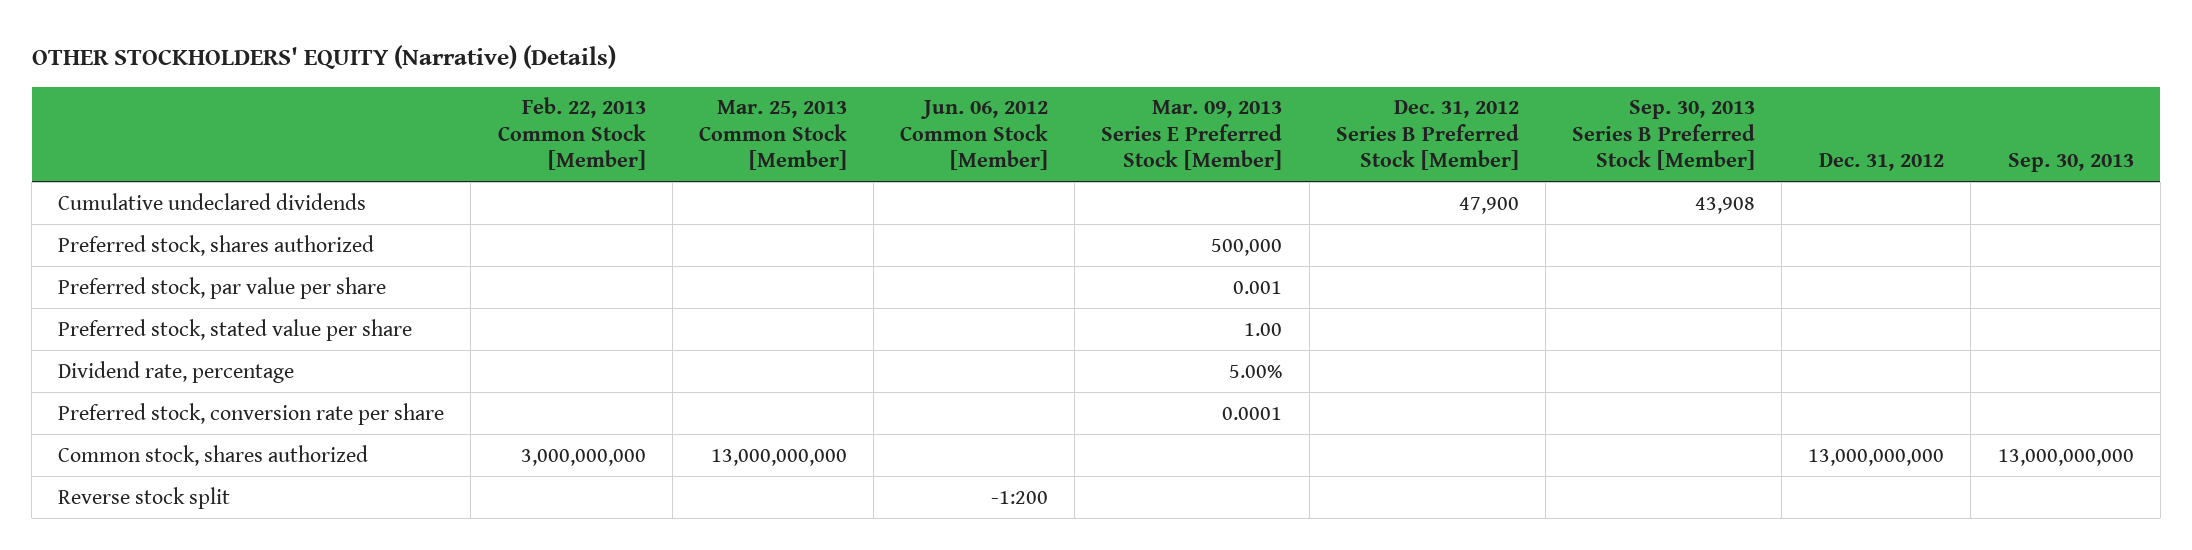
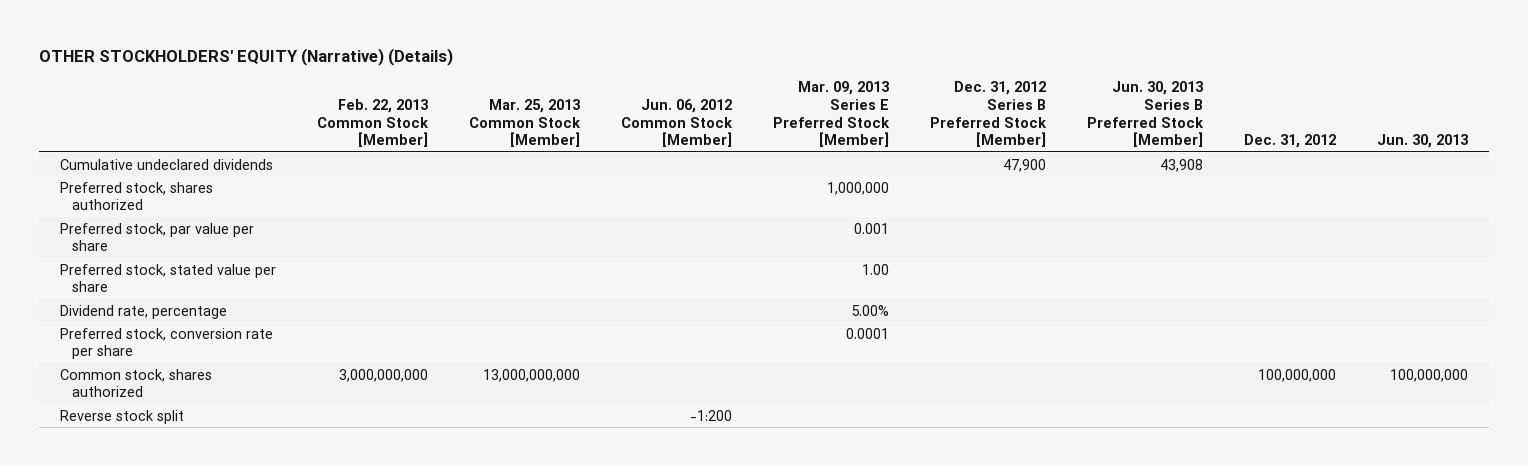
- | Feb. 22, 2013 Common Stock [Member] | Mar. 25, 2013 Common Stock [Member] | Jun. 06, 2012 Common Stock [Member] | Mar. 09, 2013 Series E Preferred Stock [Member] | Dec. 31, 2012 Series B Preferred Stock [Member] | Sep. 30, 2013 Series B Preferred Stock [Member] | Dec. 31, 2012 | Sep. 30, 2013
+ | Feb. 22, 2013 Common Stock [Member] | Mar. 25, 2013 Common Stock [Member] | Jun. 06, 2012 Common Stock [Member] | Mar. 09, 2013 Series E Preferred Stock [Member] | Dec. 31, 2012 Series B Preferred Stock [Member] | Jun. 30, 2013 Series B Preferred Stock [Member] | Dec. 31, 2012 | Jun. 30, 2013
- Preferred stock, shares authorized | | | | 500,000 | | | |
+ Preferred stock, shares authorized | | | | 1,000,000 | | | |
- Common stock, shares authorized | 3,000,000,000 | 13,000,000,000 | | | | | 13,000,000,000 | 13,000,000,000
+ Common stock, shares authorized | 3,000,000,000 | 13,000,000,000 | | | | | 100,000,000 | 100,000,000

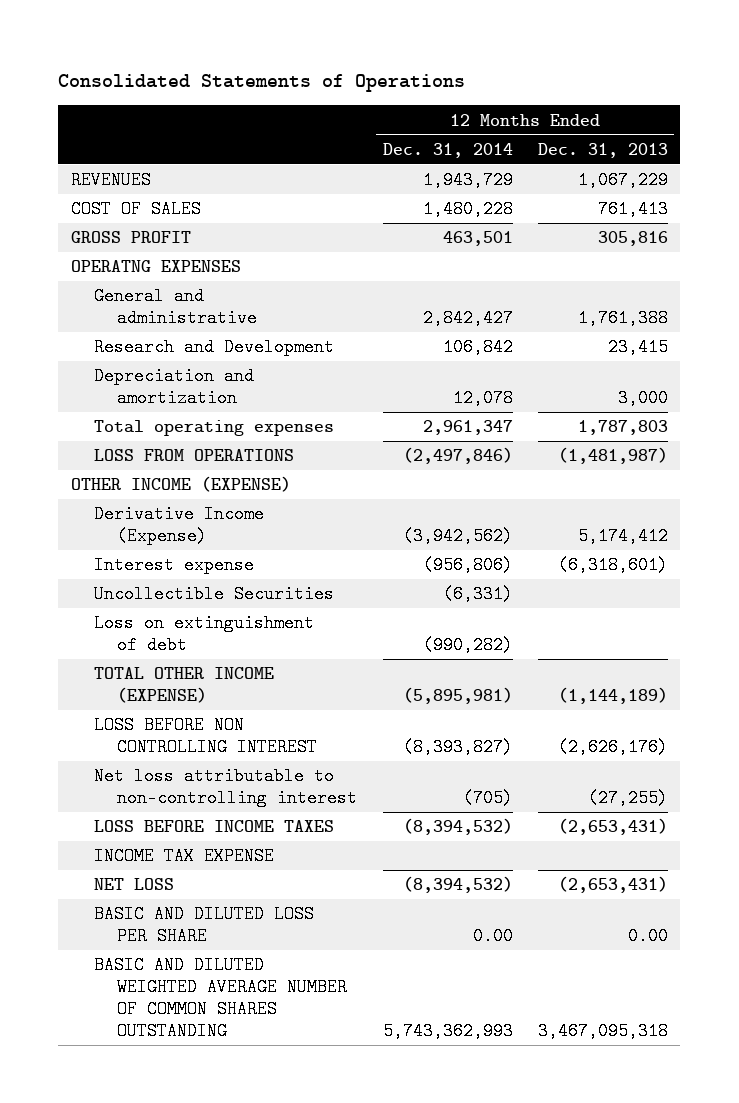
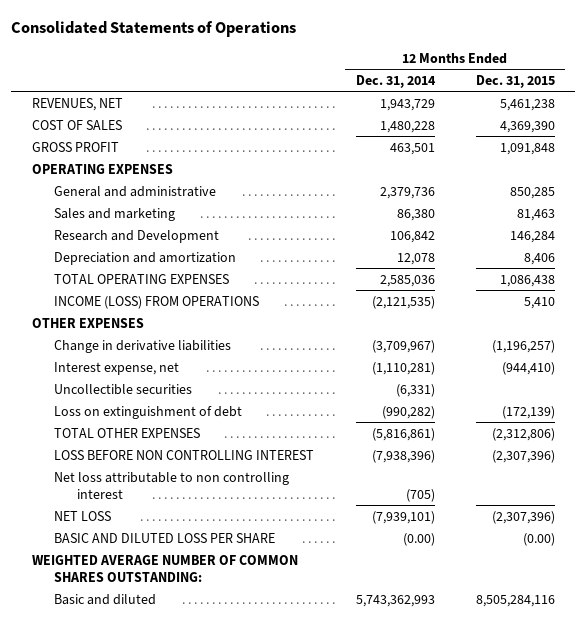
- | 12 Months Ended Dec. 31, 2014 | 12 Months Ended Dec. 31, 2013
+ | 12 Months Ended Dec. 31, 2014 | 12 Months Ended Dec. 31, 2015
- REVENUES | 1,943,729 | 1,067,229
+ REVENUES, NET | 1,943,729 | 5,461,238
- OPERATNG EXPENSES
- General and administrative | 2,842,427 | 1,761,388
+ OPERATING EXPENSES
+ General and administrative | 2,379,736 | 850,285
+ Sales and marketing | 86,380 | 81,463
- Total operating expenses | 2,961,347 | 1,787,803
- LOSS FROM OPERATIONS | (2,497,846) | (1,481,987)
- OTHER INCOME (EXPENSE)
- Derivative Income (Expense) | (3,942,562) | 5,174,412
- Interest expense | (956,806) | (6,318,601)
- Uncollectible Securities | (6,331) |
+ TOTAL OPERATING EXPENSES | 2,585,036 | 1,086,438
+ INCOME (LOSS) FROM OPERATIONS | (2,121,535) | 5,410
+ OTHER EXPENSES
+ Change in derivative liabilities | (3,709,967) | (1,196,257)
+ Interest expense, net | (1,110,281) | (944,410)
+ Uncollectible securities | (6,331) |
- TOTAL OTHER INCOME (EXPENSE) | (5,895,981) | (1,144,189)
- LOSS BEFORE NON CONTROLLING INTEREST | (8,393,827) | (2,626,176)
- Net loss attributable to non-controlling interest | (705) | (27,255)
- LOSS BEFORE INCOME TAXES | (8,394,532) | (2,653,431)
- INCOME TAX EXPENSE
- NET LOSS | (8,394,532) | (2,653,431)
- BASIC AND DILUTED LOSS PER SHARE | 0.00 | 0.00
- BASIC AND DILUTED WEIGHTED AVERAGE NUMBER OF COMMON SHARES OUTSTANDING | 5,743,362,993 | 3,467,095,318
+ TOTAL OTHER EXPENSES | (5,816,861) | (2,312,806)
+ LOSS BEFORE NON CONTROLLING INTEREST | (7,938,396) | (2,307,396)
+ Net loss attributable to non controlling interest | (705) |
+ NET LOSS | (7,939,101) | (2,307,396)
+ BASIC AND DILUTED LOSS PER SHARE | (0.00) | (0.00)
+ WEIGHTED AVERAGE NUMBER OF COMMON SHARES OUTSTANDING:
+ Basic and diluted | 5,743,362,993 | 8,505,284,116

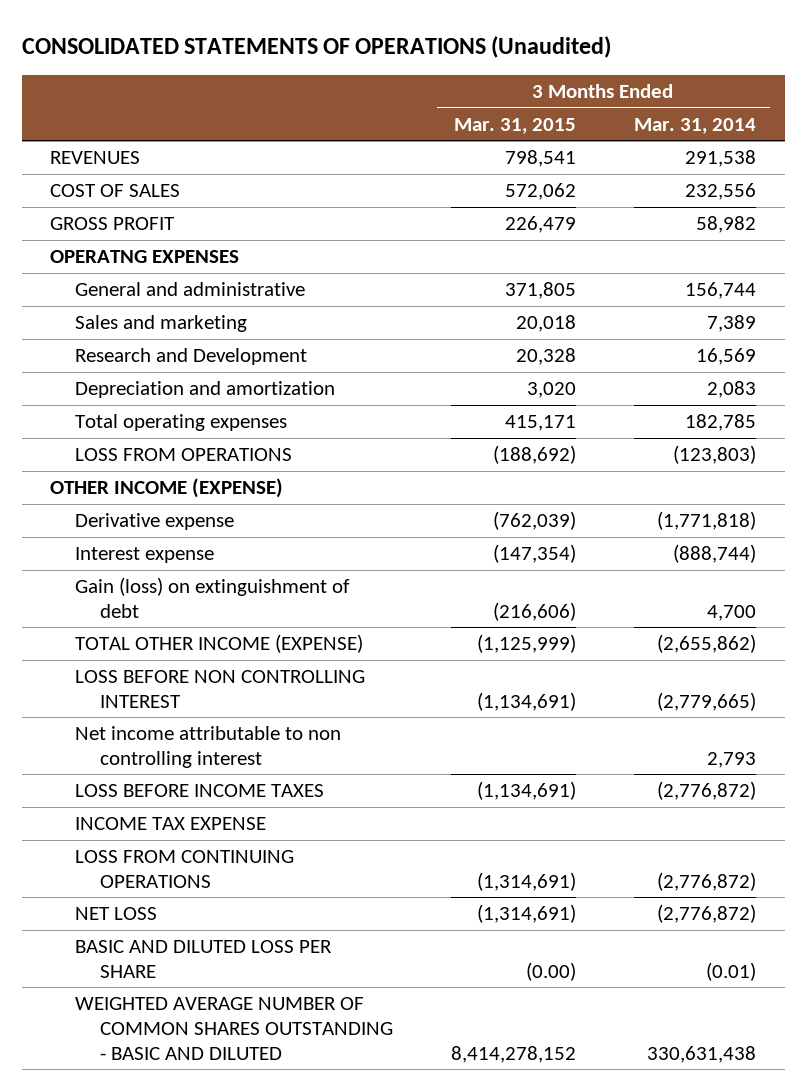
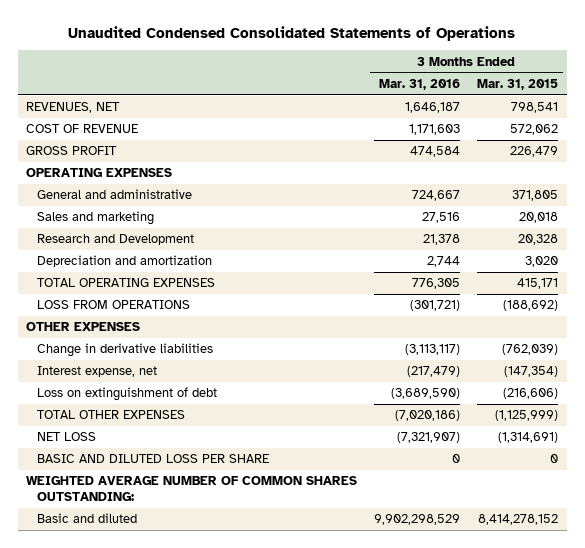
- CONSOLIDATED STATEMENTS OF OPERATIONS (Unaudited)
+ Unaudited Condensed Consolidated Statements of Operations
- | 3 Months Ended Mar. 31, 2015 | 3 Months Ended Mar. 31, 2014
+ | 3 Months Ended Mar. 31, 2016 | 3 Months Ended Mar. 31, 2015
- REVENUES | 798,541 | 291,538
- COST OF SALES | 572,062 | 232,556
+ REVENUES, NET | 1,646,187 | 798,541
+ COST OF REVENUE | 1,171,603 | 572,062
- OPERATNG EXPENSES
+ OPERATING EXPENSES
- Total operating expenses | 415,171 | 182,785
+ TOTAL OPERATING EXPENSES | 776,305 | 415,171
- OTHER INCOME (EXPENSE)
- Derivative expense | (762,039) | (1,771,818)
- Interest expense | (147,354) | (888,744)
- Gain (loss) on extinguishment of debt | (216,606) | 4,700
- TOTAL OTHER INCOME (EXPENSE) | (1,125,999) | (2,655,862)
- LOSS BEFORE NON CONTROLLING INTEREST | (1,134,691) | (2,779,665)
- Net income attributable to non controlling interest | | 2,793
- LOSS BEFORE INCOME TAXES | (1,134,691) | (2,776,872)
- INCOME TAX EXPENSE
- LOSS FROM CONTINUING OPERATIONS | (1,314,691) | (2,776,872)
+ OTHER EXPENSES
+ Change in derivative liabilities | (3,113,117) | (762,039)
+ Interest expense, net | (217,479) | (147,354)
+ Loss on extinguishment of debt | (3,689,590) | (216,606)
+ TOTAL OTHER EXPENSES | (7,020,186) | (1,125,999)
- BASIC AND DILUTED LOSS PER SHARE | (0.00) | (0.01)
- WEIGHTED AVERAGE NUMBER OF COMMON SHARES OUTSTANDING - BASIC AND DILUTED | 8,414,278,152 | 330,631,438
+ BASIC AND DILUTED LOSS PER SHARE | 0 | 0
+ WEIGHTED AVERAGE NUMBER OF COMMON SHARES OUTSTANDING:
+ Basic and diluted | 9,902,298,529 | 8,414,278,152

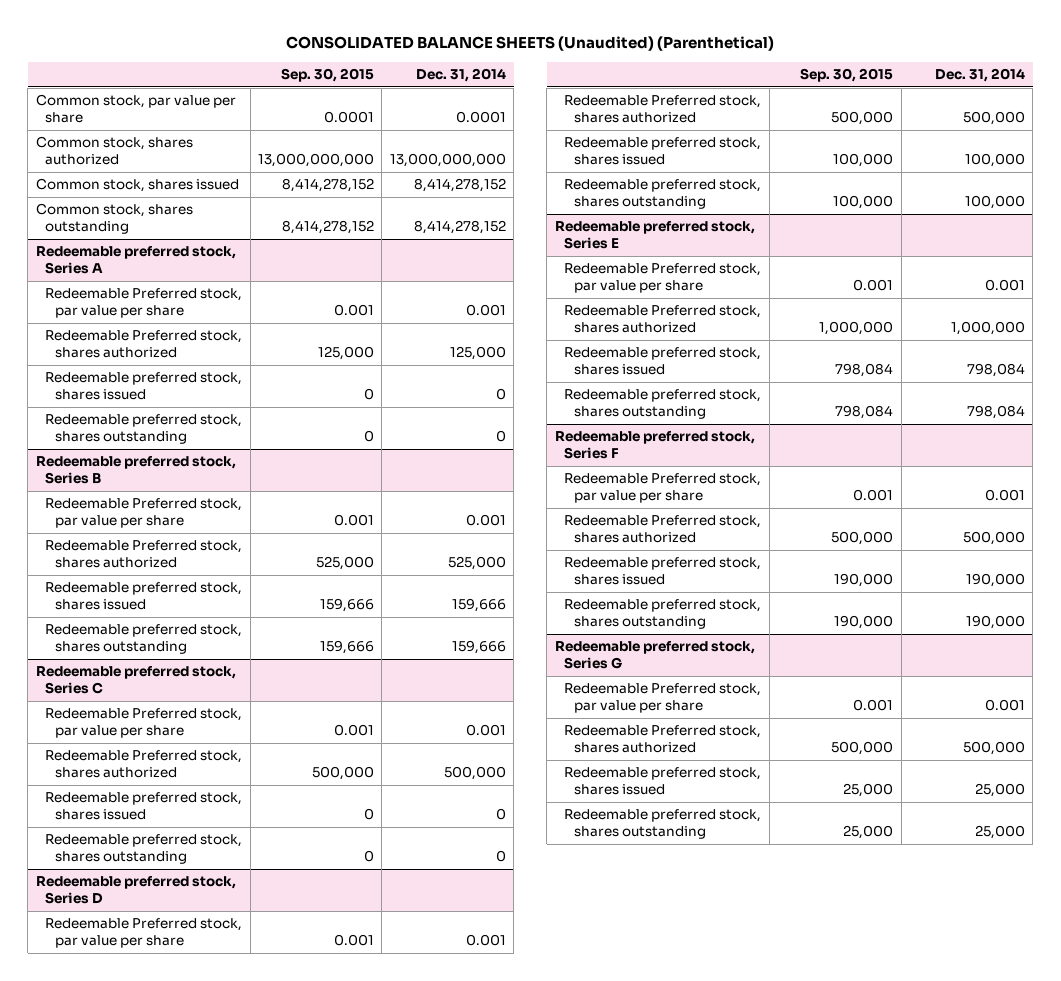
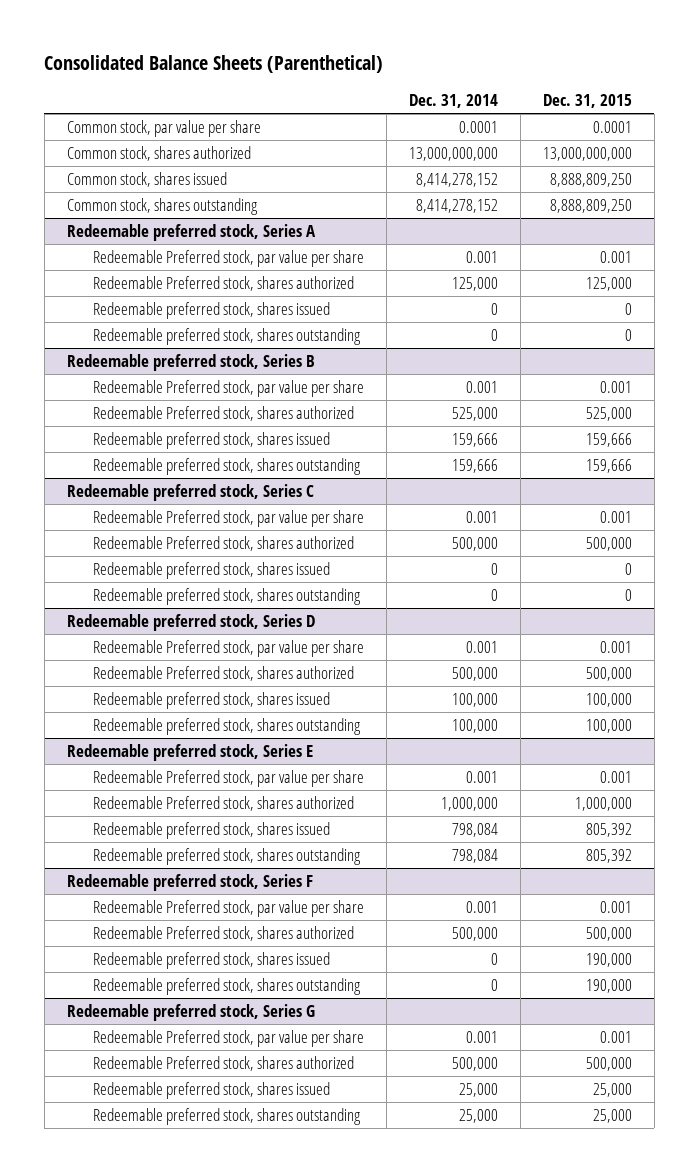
- CONSOLIDATED BALANCE SHEETS (Unaudited) (Parenthetical)
+ Consolidated Balance Sheets (Parenthetical)
- | Sep. 30, 2015 | Dec. 31, 2014
+ | Dec. 31, 2014 | Dec. 31, 2015
@ Redeemable preferred stock, Series F
- Redeemable preferred stock, shares issued | 190,000 | 190,000
- Redeemable preferred stock, shares outstanding | 190,000 | 190,000
+ Redeemable preferred stock, shares issued | 0 | 190,000
+ Redeemable preferred stock, shares outstanding | 0 | 190,000

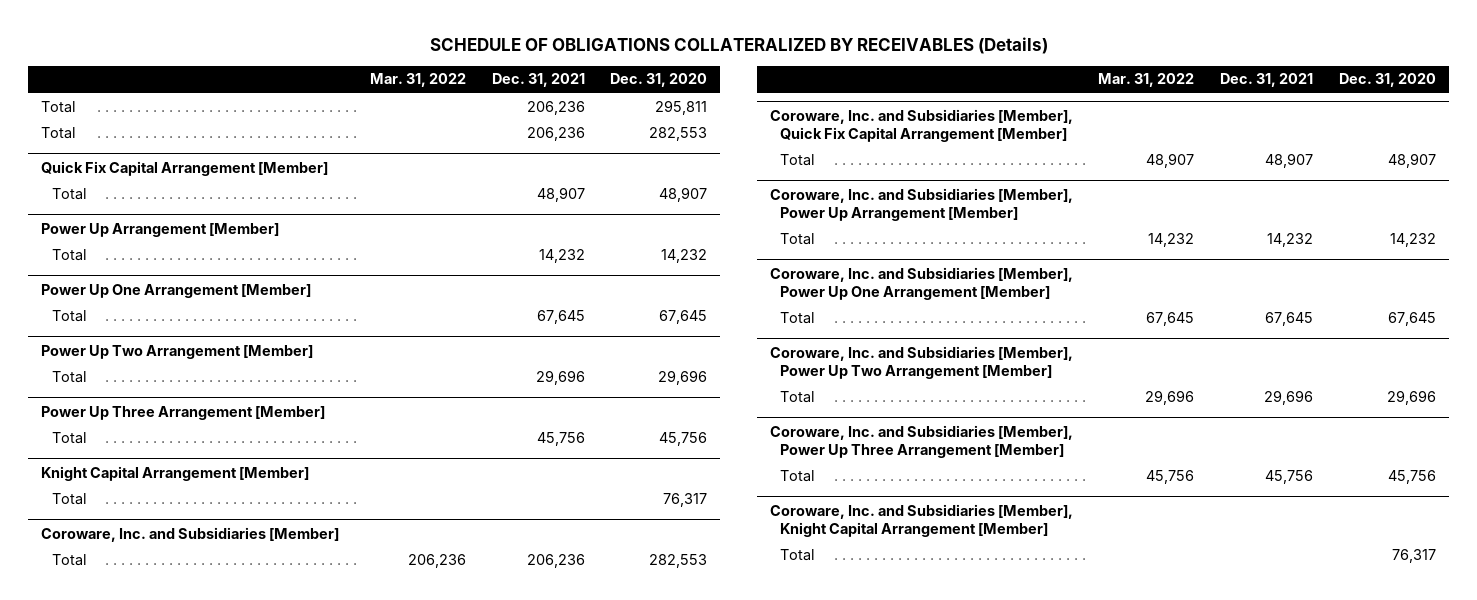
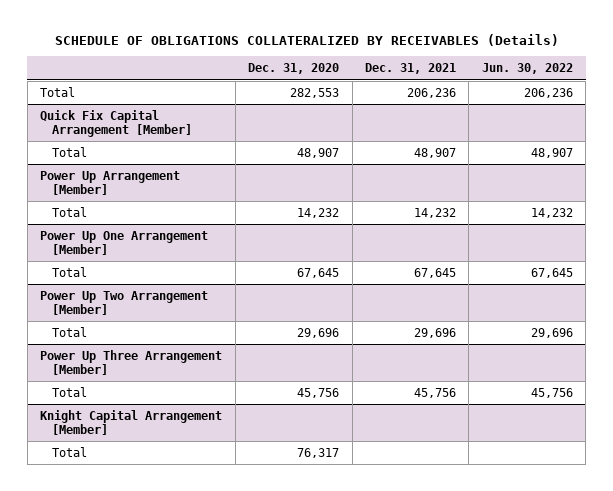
- | Mar. 31, 2022 | Dec. 31, 2021 | Dec. 31, 2020
+ | Dec. 31, 2020 | Dec. 31, 2021 | Jun. 30, 2022
- Total | | 206,236 | 295,811
- Coroware, Inc. and Subsidiaries [Member]
- Total | 206,236 | 206,236 | 282,553
- Coroware, Inc. and Subsidiaries [Member], Quick Fix Capital Arrangement [Member]
- Total | 48,907 | 48,907 | 48,907
- Coroware, Inc. and Subsidiaries [Member], Power Up Arrangement [Member]
- Total | 14,232 | 14,232 | 14,232
- Coroware, Inc. and Subsidiaries [Member], Power Up One Arrangement [Member]
- Total | 67,645 | 67,645 | 67,645
- Coroware, Inc. and Subsidiaries [Member], Power Up Two Arrangement [Member]
- Total | 29,696 | 29,696 | 29,696
- Coroware, Inc. and Subsidiaries [Member], Power Up Three Arrangement [Member]
- Total | 45,756 | 45,756 | 45,756
- Coroware, Inc. and Subsidiaries [Member], Knight Capital Arrangement [Member]
- Total | | | 76,317

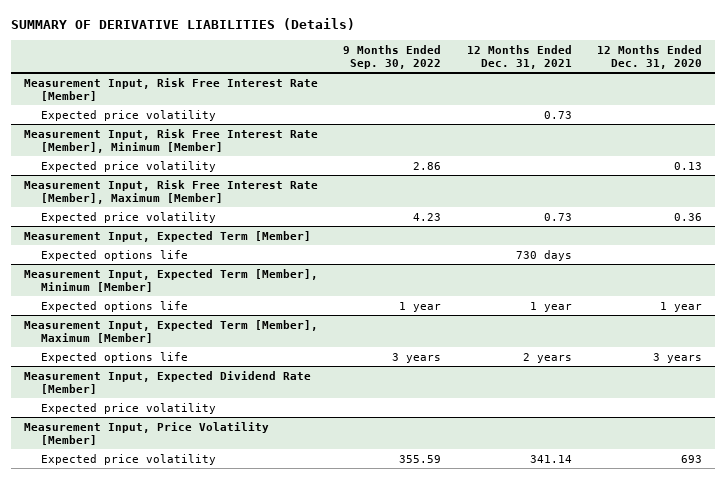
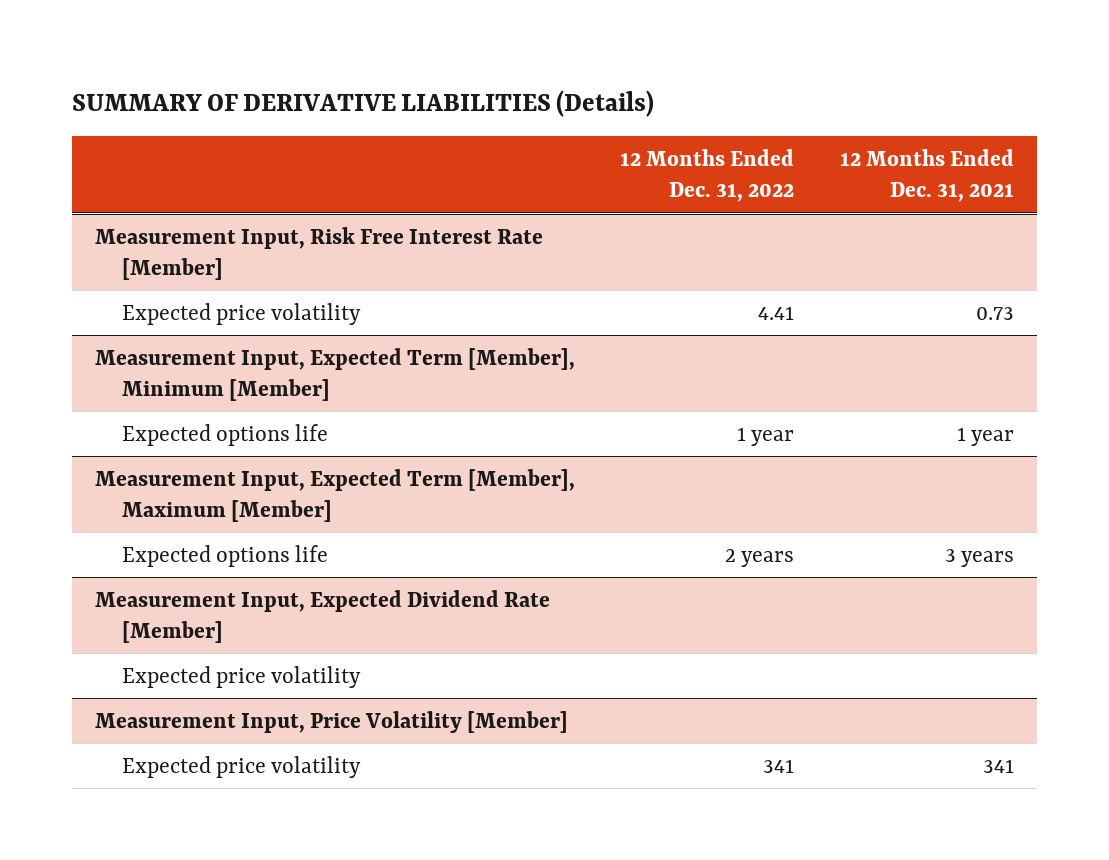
- | 9 Months Ended Sep. 30, 2022 | 12 Months Ended Dec. 31, 2021 | 12 Months Ended Dec. 31, 2020
+ | 12 Months Ended Dec. 31, 2022 | 12 Months Ended Dec. 31, 2021
- Measurement Input, Risk Free Interest Rate [Member], Minimum [Member]
- Expected price volatility | 2.86 | | 0.13
- Measurement Input, Risk Free Interest Rate [Member], Maximum [Member]
- Expected price volatility | 4.23 | 0.73 | 0.36
- Measurement Input, Expected Term [Member]
- Expected options life | | 730 days |
@ Measurement Input, Expected Term [Member], Maximum [Member]
- Expected options life | 3 years | 2 years | 3 years
+ Expected options life | 2 years | 3 years
@ Measurement Input, Price Volatility [Member]
- Expected price volatility | 355.59 | 341.14 | 693
+ Expected price volatility | 341 | 341

